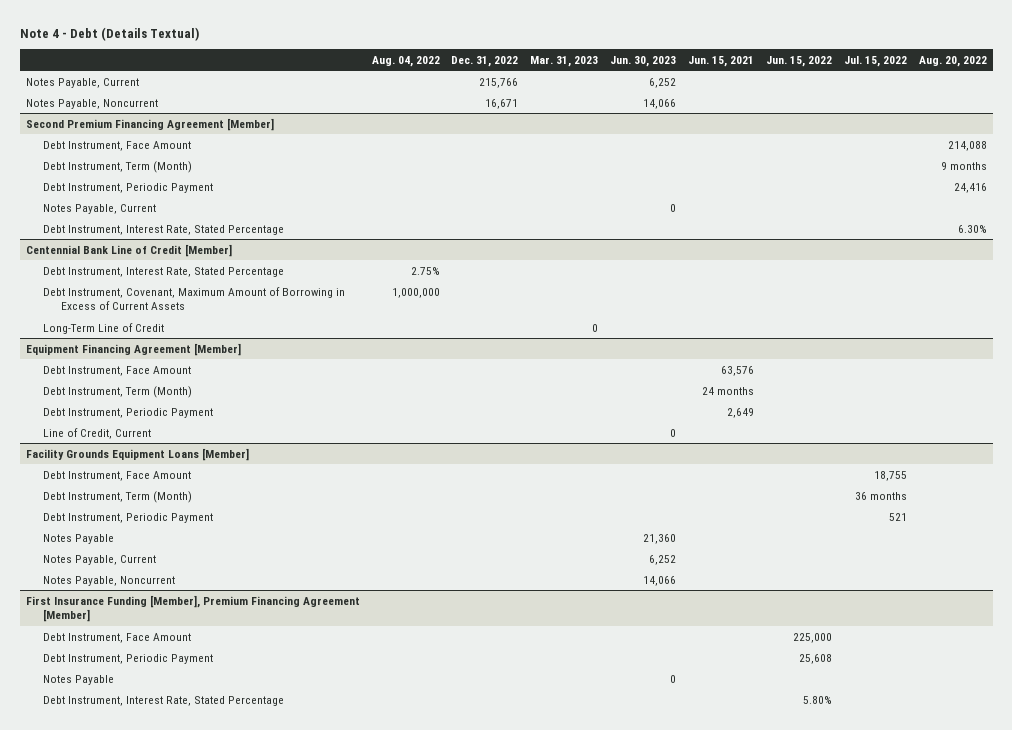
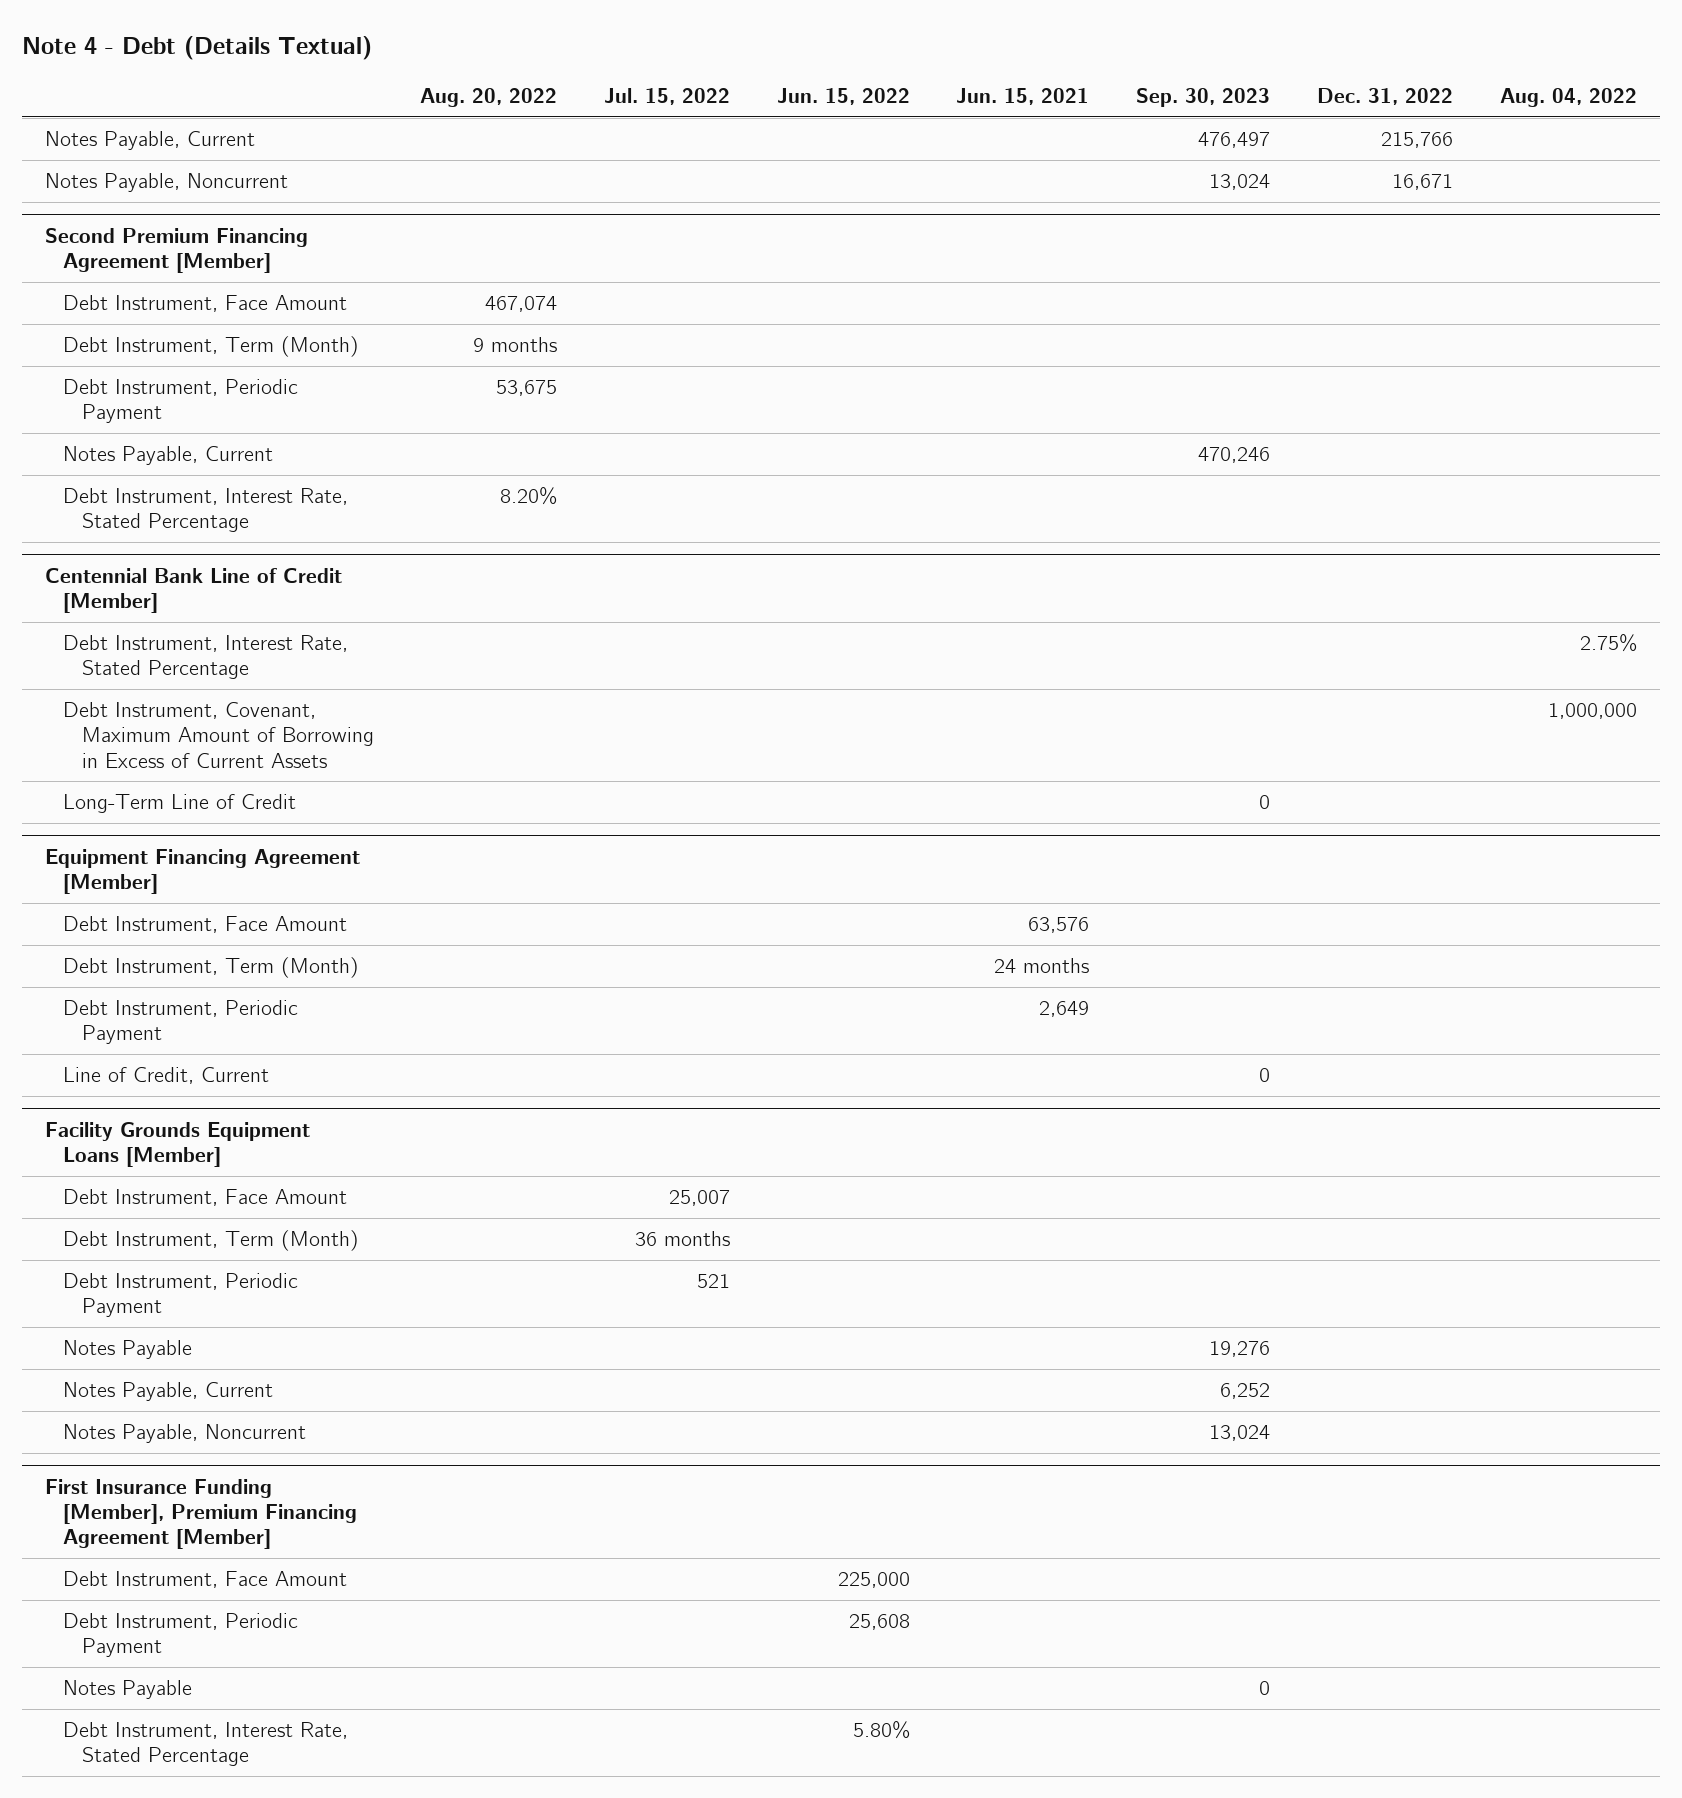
- | Aug. 04, 2022 | Dec. 31, 2022 | Mar. 31, 2023 | Jun. 30, 2023 | Jun. 15, 2021 | Jun. 15, 2022 | Jul. 15, 2022 | Aug. 20, 2022
+ | Aug. 20, 2022 | Jul. 15, 2022 | Jun. 15, 2022 | Jun. 15, 2021 | Sep. 30, 2023 | Dec. 31, 2022 | Aug. 04, 2022
@ Second Premium Financing Agreement [Member]
- Debt Instrument, Face Amount | | | | | | | | 214,088
+ Debt Instrument, Face Amount | 467,074 | | | | | |
- Debt Instrument, Periodic Payment | | | | | | | | 24,416
+ Debt Instrument, Periodic Payment | 53,675 | | | | | |
- Debt Instrument, Interest Rate, Stated Percentage | | | | | | | | 6.30%
+ Debt Instrument, Interest Rate, Stated Percentage | 8.20% | | | | | |
@ Facility Grounds Equipment Loans [Member]
- Debt Instrument, Face Amount | | | | | | | 18,755 |
+ Debt Instrument, Face Amount | | 25,007 | | | | |

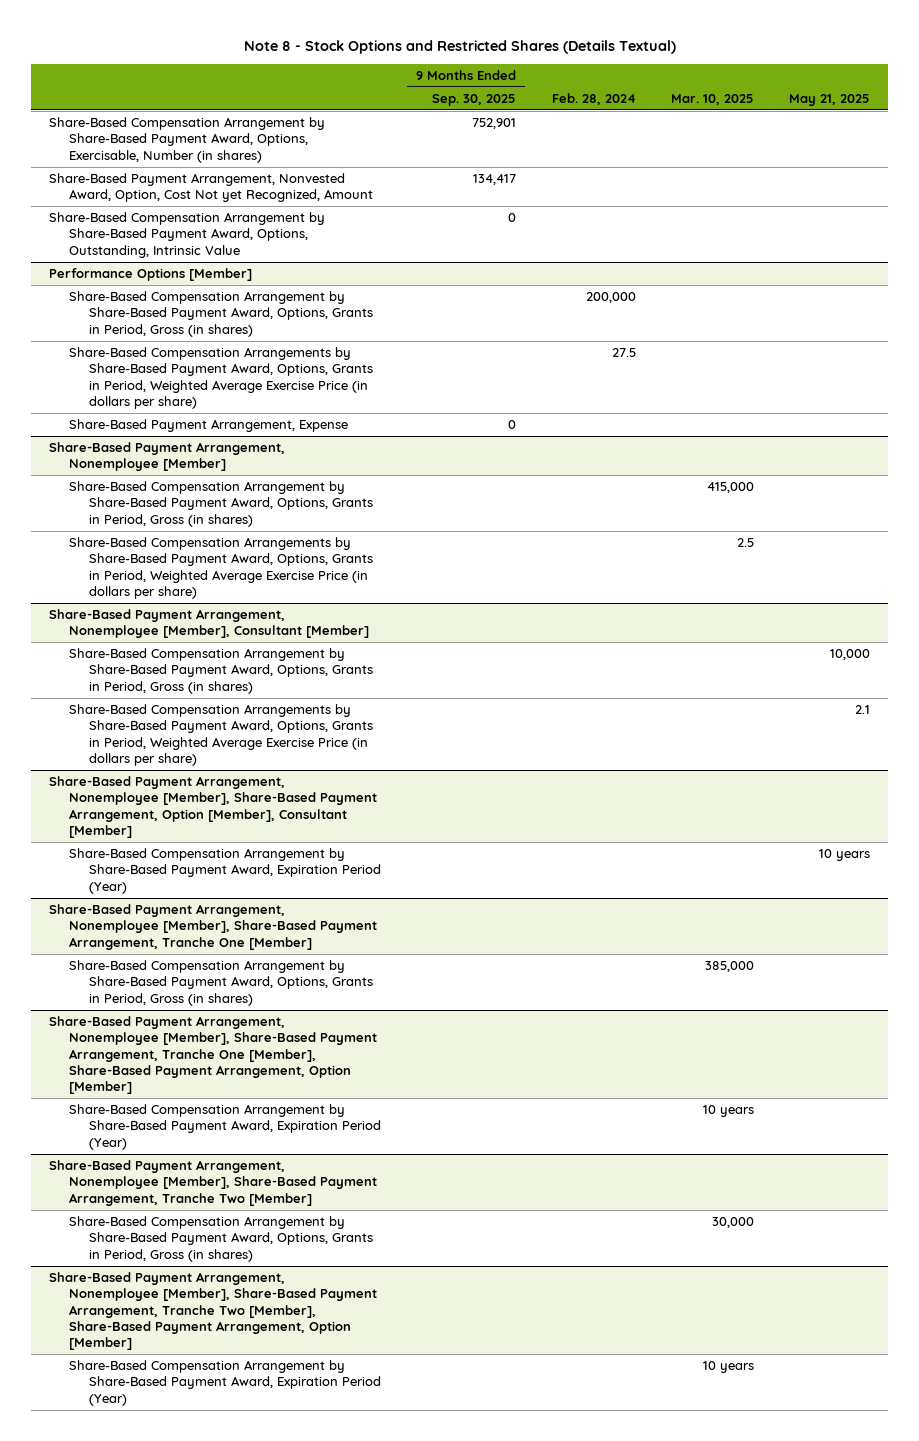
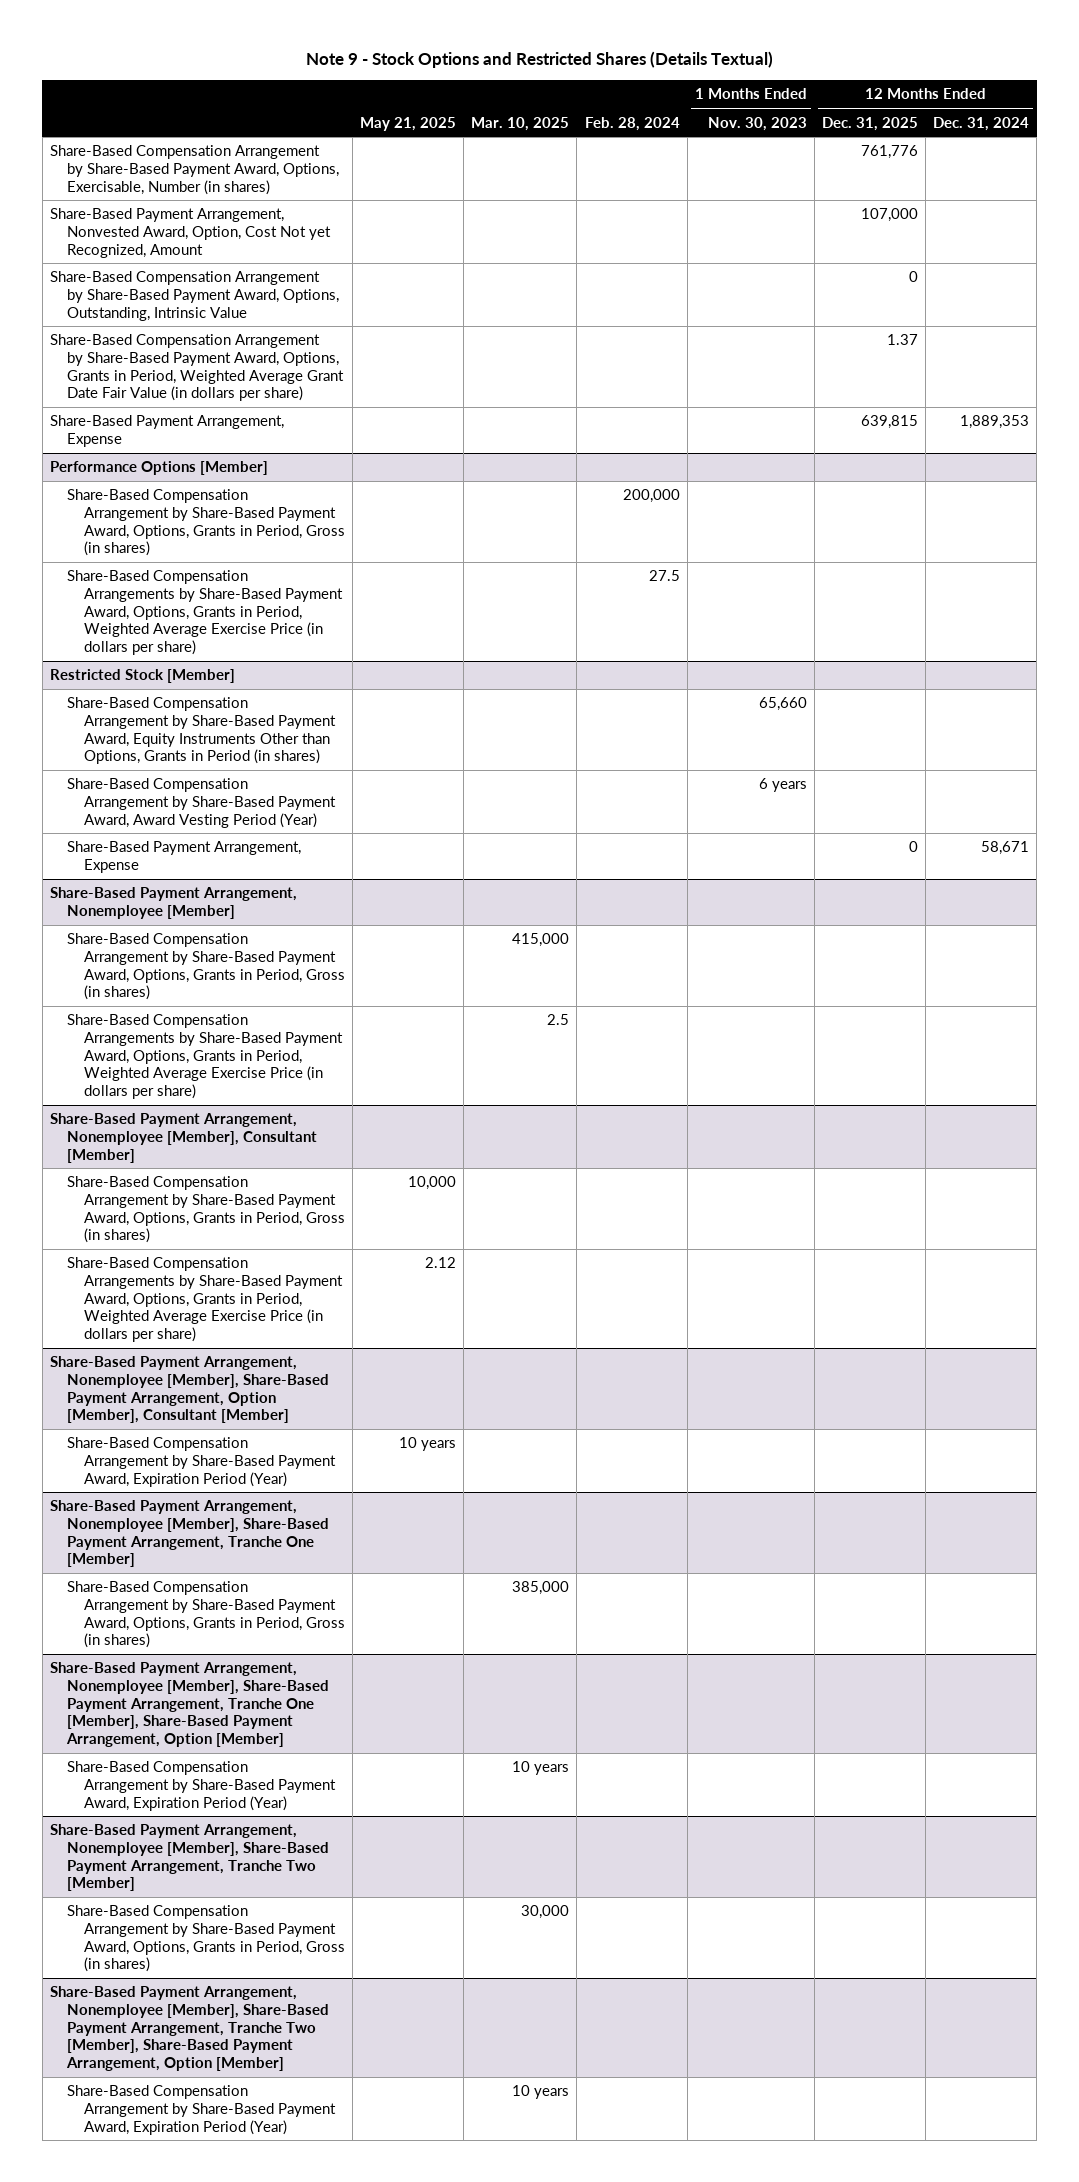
- Note 8 - Stock Options and Restricted Shares (Details Textual)
+ Note 9 - Stock Options and Restricted Shares (Details Textual)
- | 9 Months Ended Sep. 30, 2025 | Feb. 28, 2024 | Mar. 10, 2025 | May 21, 2025
+ | May 21, 2025 | Mar. 10, 2025 | Feb. 28, 2024 | 1 Months Ended Nov. 30, 2023 | 12 Months Ended Dec. 31, 2025 | 12 Months Ended Dec. 31, 2024
+ Share-Based Compensation Arrangement by Share-Based Payment Award, Options, Grants in Period, Weighted Average Grant Date Fair Value (in dollars per share) | | | | | 1.37 |
+ Share-Based Payment Arrangement, Expense | | | | | 639,815 | 1,889,353
@ Performance Options [Member]
- Share-Based Payment Arrangement, Expense | 0 | | |
+ Restricted Stock [Member]
+ Share-Based Compensation Arrangement by Share-Based Payment Award, Equity Instruments Other than Options, Grants in Period (in shares) | | | | 65,660 | |
+ Share-Based Compensation Arrangement by Share-Based Payment Award, Award Vesting Period (Year) | | | | 6 years | |
+ Share-Based Payment Arrangement, Expense | | | | | 0 | 58,671
@ Share-Based Payment Arrangement, Nonemployee [Member], Consultant [Member]
- Share-Based Compensation Arrangements by Share-Based Payment Award, Options, Grants in Period, Weighted Average Exercise Price (in dollars per share) | | | | 2.1
+ Share-Based Compensation Arrangements by Share-Based Payment Award, Options, Grants in Period, Weighted Average Exercise Price (in dollars per share) | 2.12 | | | | |

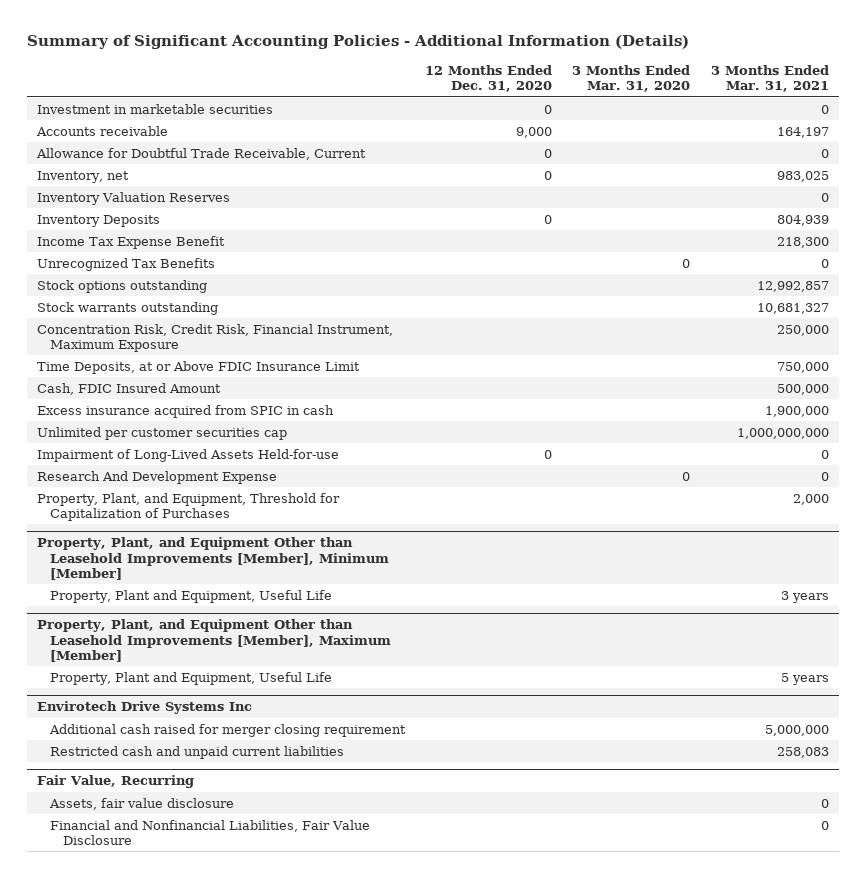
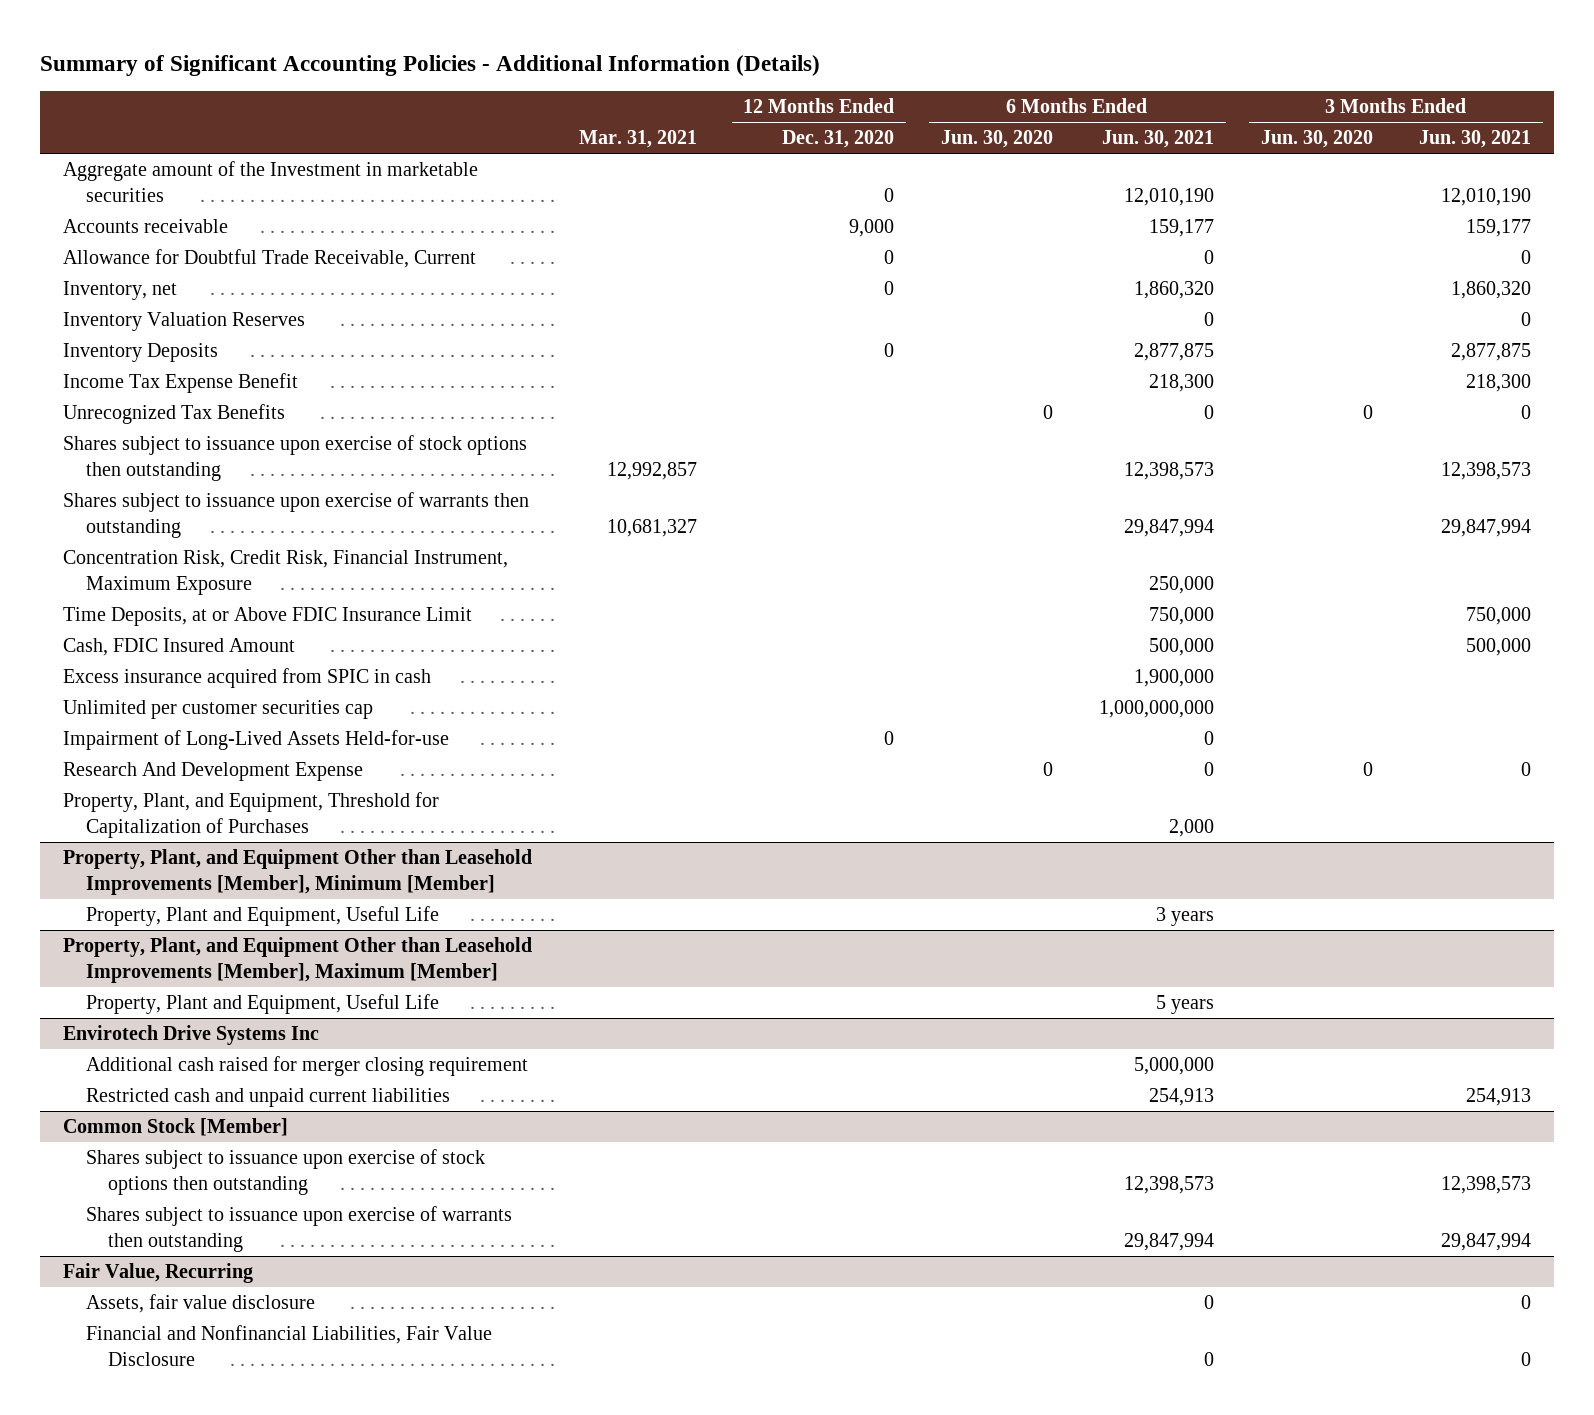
- | 12 Months Ended Dec. 31, 2020 | 3 Months Ended Mar. 31, 2020 | 3 Months Ended Mar. 31, 2021
+ | Mar. 31, 2021 | 12 Months Ended Dec. 31, 2020 | 6 Months Ended Jun. 30, 2020 | 6 Months Ended Jun. 30, 2021 | 3 Months Ended Jun. 30, 2020 | 3 Months Ended Jun. 30, 2021
- Investment in marketable securities | 0 | | 0
+ Aggregate amount of the Investment in marketable securities | | 0 | | 12,010,190 | | 12,010,190
- Stock options outstanding | | | 12,992,857
- Stock warrants outstanding | | | 10,681,327
+ Shares subject to issuance upon exercise of stock options then outstanding | 12,992,857 | | | 12,398,573 | | 12,398,573
+ Shares subject to issuance upon exercise of warrants then outstanding | 10,681,327 | | | 29,847,994 | | 29,847,994
+ Common Stock [Member]
+ Shares subject to issuance upon exercise of stock options then outstanding | | | | 12,398,573 | | 12,398,573
+ Shares subject to issuance upon exercise of warrants then outstanding | | | | 29,847,994 | | 29,847,994

